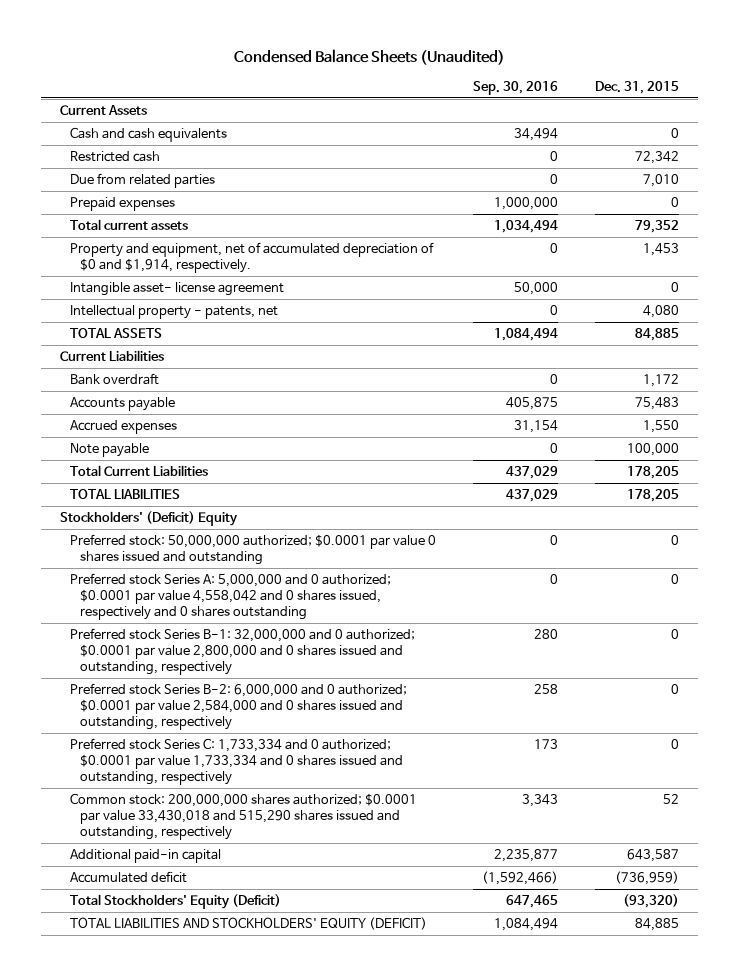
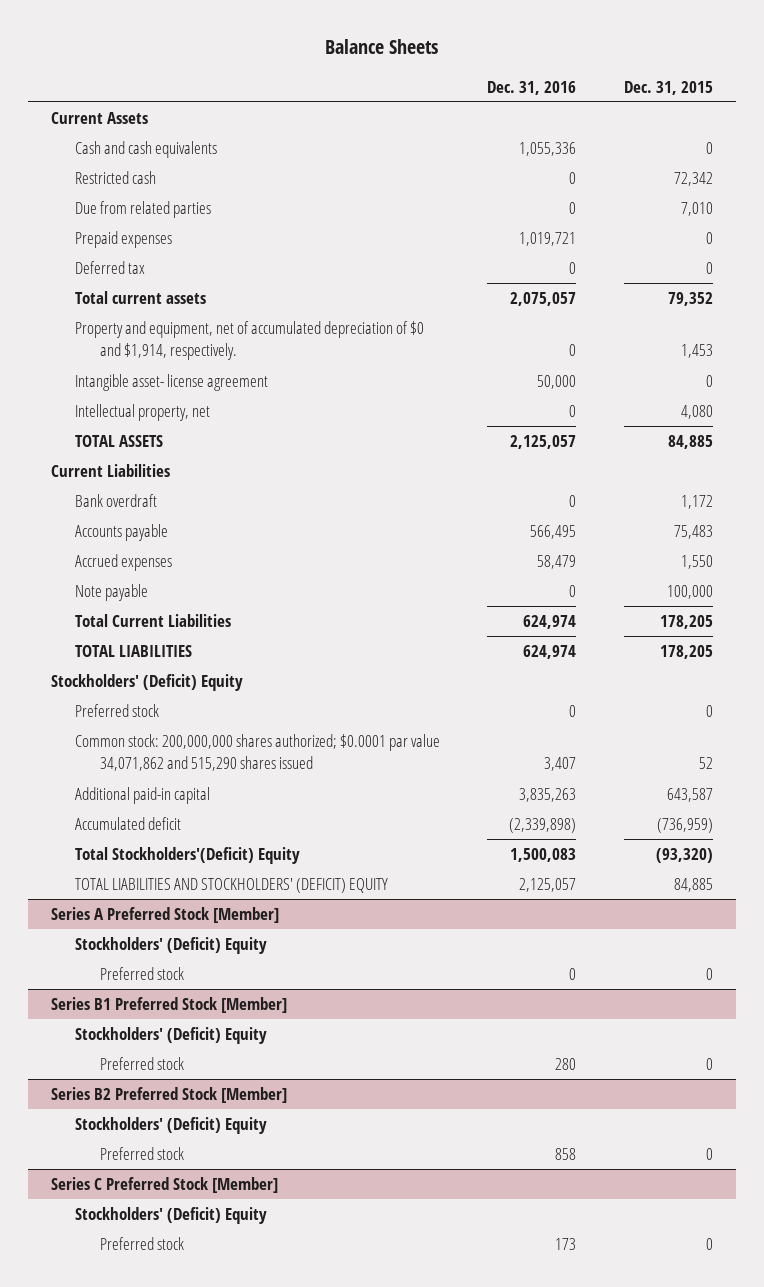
- Condensed Balance Sheets (Unaudited)
+ Balance Sheets
- | Sep. 30, 2016 | Dec. 31, 2015
+ | Dec. 31, 2016 | Dec. 31, 2015
+ Deferred tax | 0 | 0
- Intellectual property - patents, net | 0 | 4,080
+ Intellectual property, net | 0 | 4,080
- Preferred stock: 50,000,000 authorized; $0.0001 par value 0 shares issued and outstanding | 0 | 0
- Preferred stock Series A: 5,000,000 and 0 authorized; $0.0001 par value 4,558,042 and 0 shares issued, respectively and 0 shares outstanding | 0 | 0
- Preferred stock Series B-1: 32,000,000 and 0 authorized; $0.0001 par value 2,800,000 and 0 shares issued and outstanding, respectively | 280 | 0
- Preferred stock Series B-2: 6,000,000 and 0 authorized; $0.0001 par value 2,584,000 and 0 shares issued and outstanding, respectively | 258 | 0
- Preferred stock Series C: 1,733,334 and 0 authorized; $0.0001 par value 1,733,334 and 0 shares issued and outstanding, respectively | 173 | 0
- Common stock: 200,000,000 shares authorized; $0.0001 par value 33,430,018 and 515,290 shares issued and outstanding, respectively | 3,343 | 52
+ Preferred stock | 0 | 0
+ Common stock: 200,000,000 shares authorized; $0.0001 par value 34,071,862 and 515,290 shares issued | 3,407 | 52
- Total Stockholders' Equity (Deficit) | 647,465 | (93,320)
- TOTAL LIABILITIES AND STOCKHOLDERS' EQUITY (DEFICIT) | 1,084,494 | 84,885
+ Total Stockholders'(Deficit) Equity | 1,500,083 | (93,320)
+ TOTAL LIABILITIES AND STOCKHOLDERS' (DEFICIT) EQUITY | 2,125,057 | 84,885
+ Series A Preferred Stock [Member]
+ Stockholders' (Deficit) Equity
+ Preferred stock | 0 | 0
+ Series B1 Preferred Stock [Member]
+ Stockholders' (Deficit) Equity
+ Preferred stock | 280 | 0
+ Series B2 Preferred Stock [Member]
+ Stockholders' (Deficit) Equity
+ Preferred stock | 858 | 0
+ Series C Preferred Stock [Member]
+ Stockholders' (Deficit) Equity
+ Preferred stock | 173 | 0

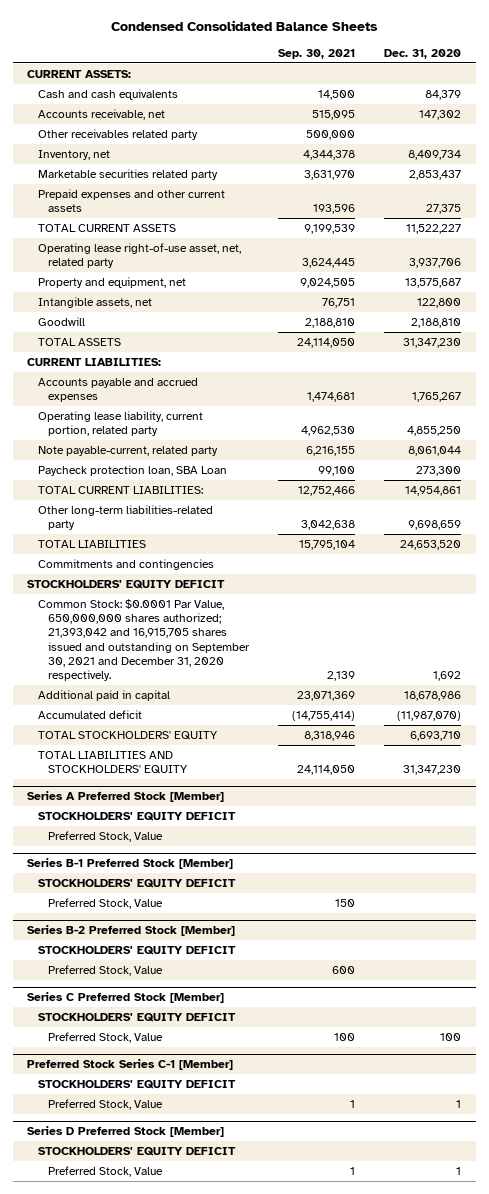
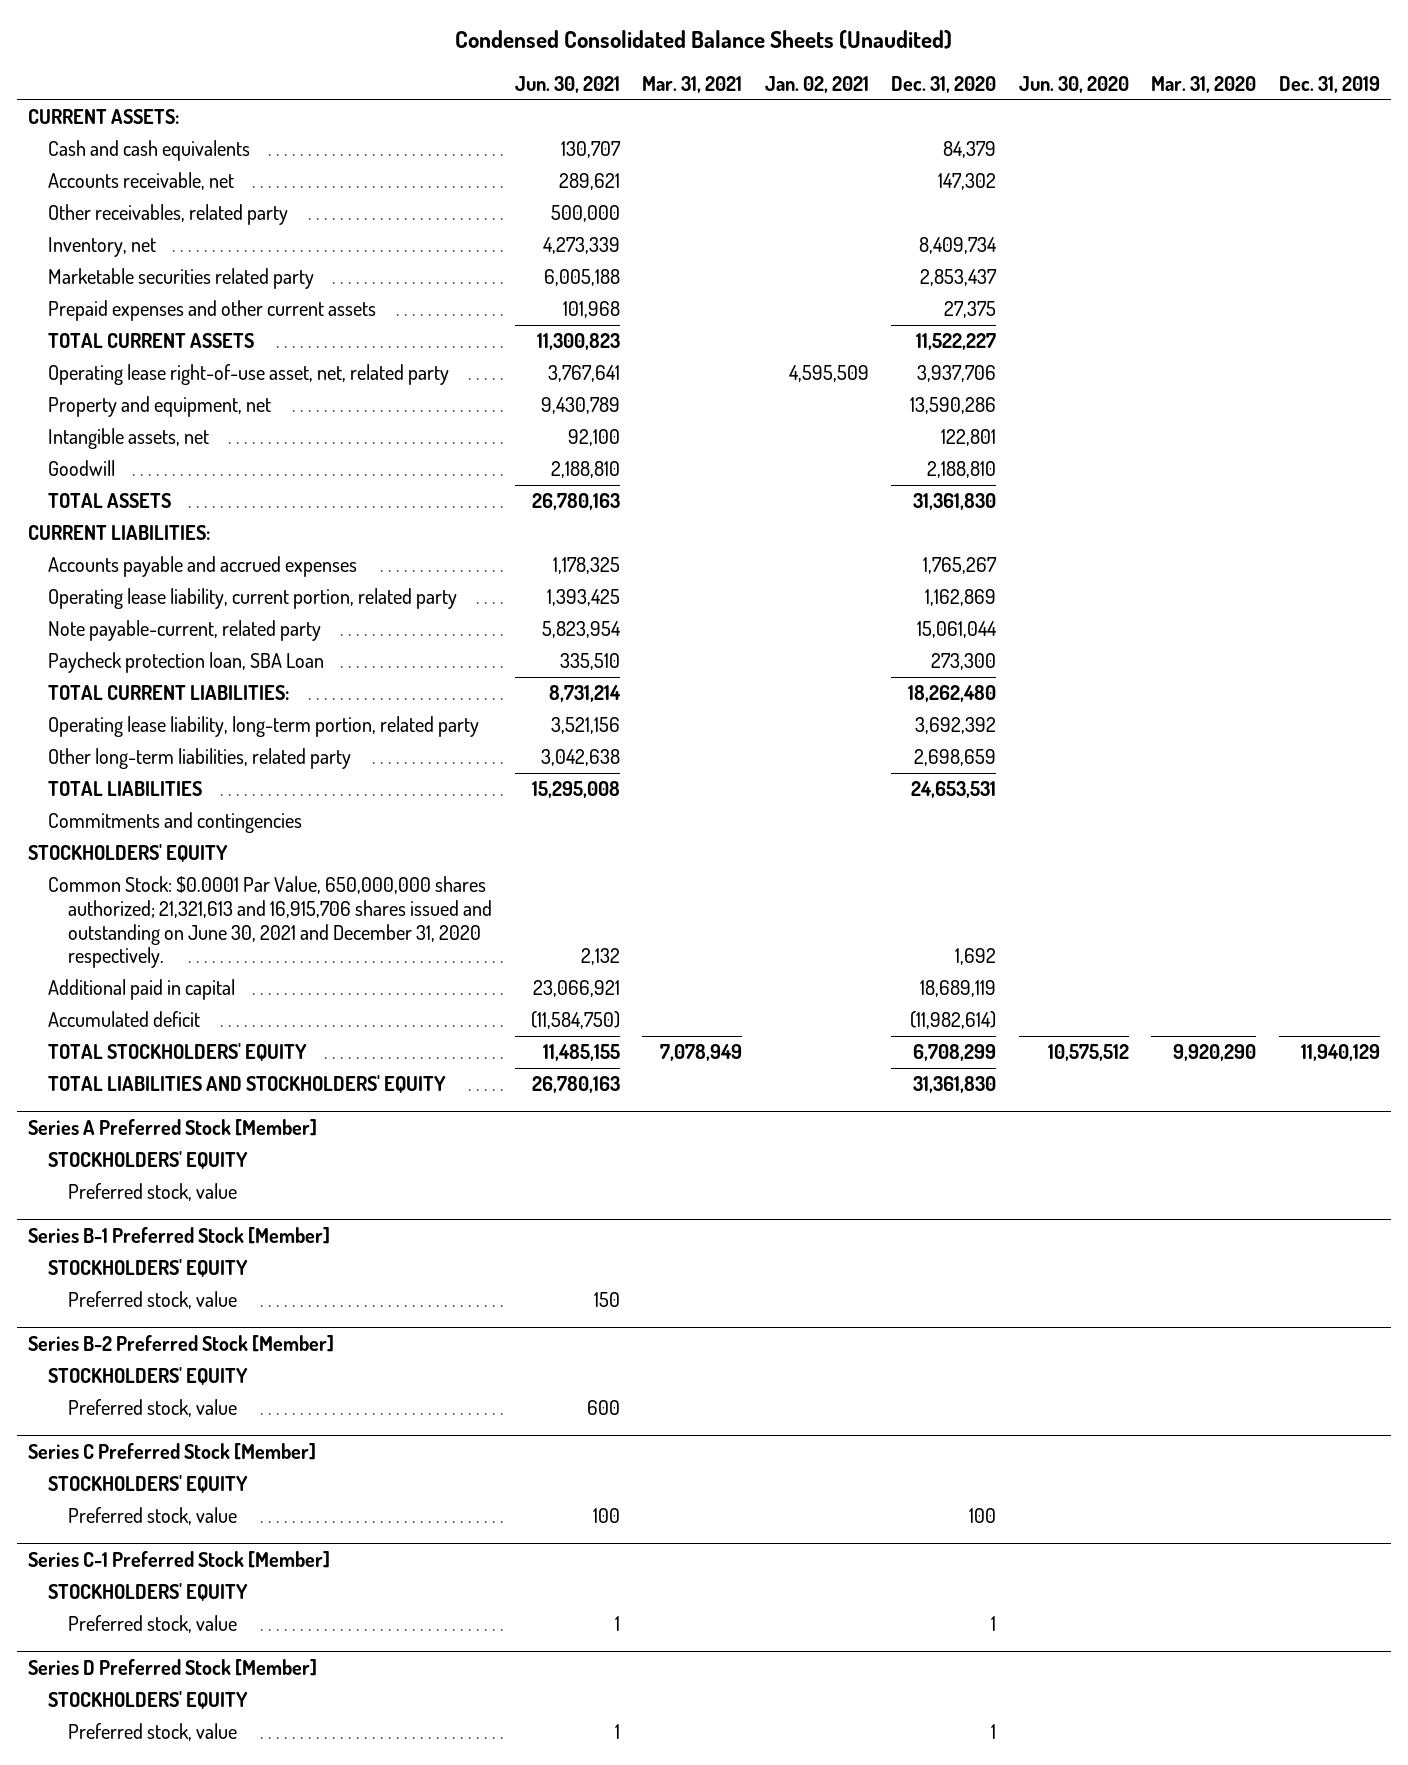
- Condensed Consolidated Balance Sheets
+ Condensed Consolidated Balance Sheets (Unaudited)
- | Sep. 30, 2021 | Dec. 31, 2020
+ | Jun. 30, 2021 | Mar. 31, 2021 | Jan. 02, 2021 | Dec. 31, 2020 | Jun. 30, 2020 | Mar. 31, 2020 | Dec. 31, 2019
- Other receivables related party | 500,000 |
+ Other receivables, related party | 500,000 | | | | | |
- Property and equipment, net | 9,024,505 | 13,575,687
- Intangible assets, net | 76,751 | 122,800
+ Property and equipment, net | 9,430,789 | | | 13,590,286 | | |
+ Intangible assets, net | 92,100 | | | 122,801 | | |
- TOTAL ASSETS | 24,114,050 | 31,347,230
+ TOTAL ASSETS | 26,780,163 | | | 31,361,830 | | |
- Operating lease liability, current portion, related party | 4,962,530 | 4,855,250
- Note payable-current, related party | 6,216,155 | 8,061,044
+ Operating lease liability, current portion, related party | 1,393,425 | | | 1,162,869 | | |
+ Note payable-current, related party | 5,823,954 | | | 15,061,044 | | |
- TOTAL CURRENT LIABILITIES: | 12,752,466 | 14,954,861
- Other long-term liabilities-related party | 3,042,638 | 9,698,659
- TOTAL LIABILITIES | 15,795,104 | 24,653,520
+ TOTAL CURRENT LIABILITIES: | 8,731,214 | | | 18,262,480 | | |
+ Operating lease liability, long-term portion, related party | 3,521,156 | | | 3,692,392 | | |
+ Other long-term liabilities, related party | 3,042,638 | | | 2,698,659 | | |
+ TOTAL LIABILITIES | 15,295,008 | | | 24,653,531 | | |
- STOCKHOLDERS' EQUITY DEFICIT
- Common Stock: $0.0001 Par Value, 650,000,000 shares authorized; 21,393,042 and 16,915,705 shares issued and outstanding on September 30, 2021 and December 31, 2020 respectively. | 2,139 | 1,692
- Additional paid in capital | 23,071,369 | 18,678,986
- Accumulated deficit | (14,755,414) | (11,987,070)
- TOTAL STOCKHOLDERS' EQUITY | 8,318,946 | 6,693,710
- TOTAL LIABILITIES AND STOCKHOLDERS' EQUITY | 24,114,050 | 31,347,230
+ STOCKHOLDERS' EQUITY
+ Common Stock: $0.0001 Par Value, 650,000,000 shares authorized; 21,321,613 and 16,915,706 shares issued and outstanding on June 30, 2021 and December 31, 2020 respectively. | 2,132 | | | 1,692 | | |
+ Additional paid in capital | 23,066,921 | | | 18,689,119 | | |
+ Accumulated deficit | (11,584,750) | | | (11,982,614) | | |
+ TOTAL STOCKHOLDERS' EQUITY | 11,485,155 | 7,078,949 | | 6,708,299 | 10,575,512 | 9,920,290 | 11,940,129
+ TOTAL LIABILITIES AND STOCKHOLDERS' EQUITY | 26,780,163 | | | 31,361,830 | | |
@ Series A Preferred Stock [Member]
- STOCKHOLDERS' EQUITY DEFICIT
- Preferred Stock, Value
+ STOCKHOLDERS' EQUITY
+ Preferred stock, value
@ Series B-1 Preferred Stock [Member]
- STOCKHOLDERS' EQUITY DEFICIT
- Preferred Stock, Value | 150 |
+ STOCKHOLDERS' EQUITY
+ Preferred stock, value | 150 | | | | | |
@ Series B-2 Preferred Stock [Member]
- STOCKHOLDERS' EQUITY DEFICIT
- Preferred Stock, Value | 600 |
+ STOCKHOLDERS' EQUITY
+ Preferred stock, value | 600 | | | | | |
@ Series C Preferred Stock [Member]
- STOCKHOLDERS' EQUITY DEFICIT
- Preferred Stock, Value | 100 | 100
- Preferred Stock Series C-1 [Member]
- STOCKHOLDERS' EQUITY DEFICIT
- Preferred Stock, Value | 1 | 1
@ Series C Preferred Stock [Member]
+ STOCKHOLDERS' EQUITY
+ Preferred stock, value | 100 | | | 100 | | |
+ Series C-1 Preferred Stock [Member]
+ STOCKHOLDERS' EQUITY
+ Preferred stock, value | 1 | | | 1 | | |
@ Series D Preferred Stock [Member]
- STOCKHOLDERS' EQUITY DEFICIT
- Preferred Stock, Value | 1 | 1
+ STOCKHOLDERS' EQUITY
+ Preferred stock, value | 1 | | | 1 | | |

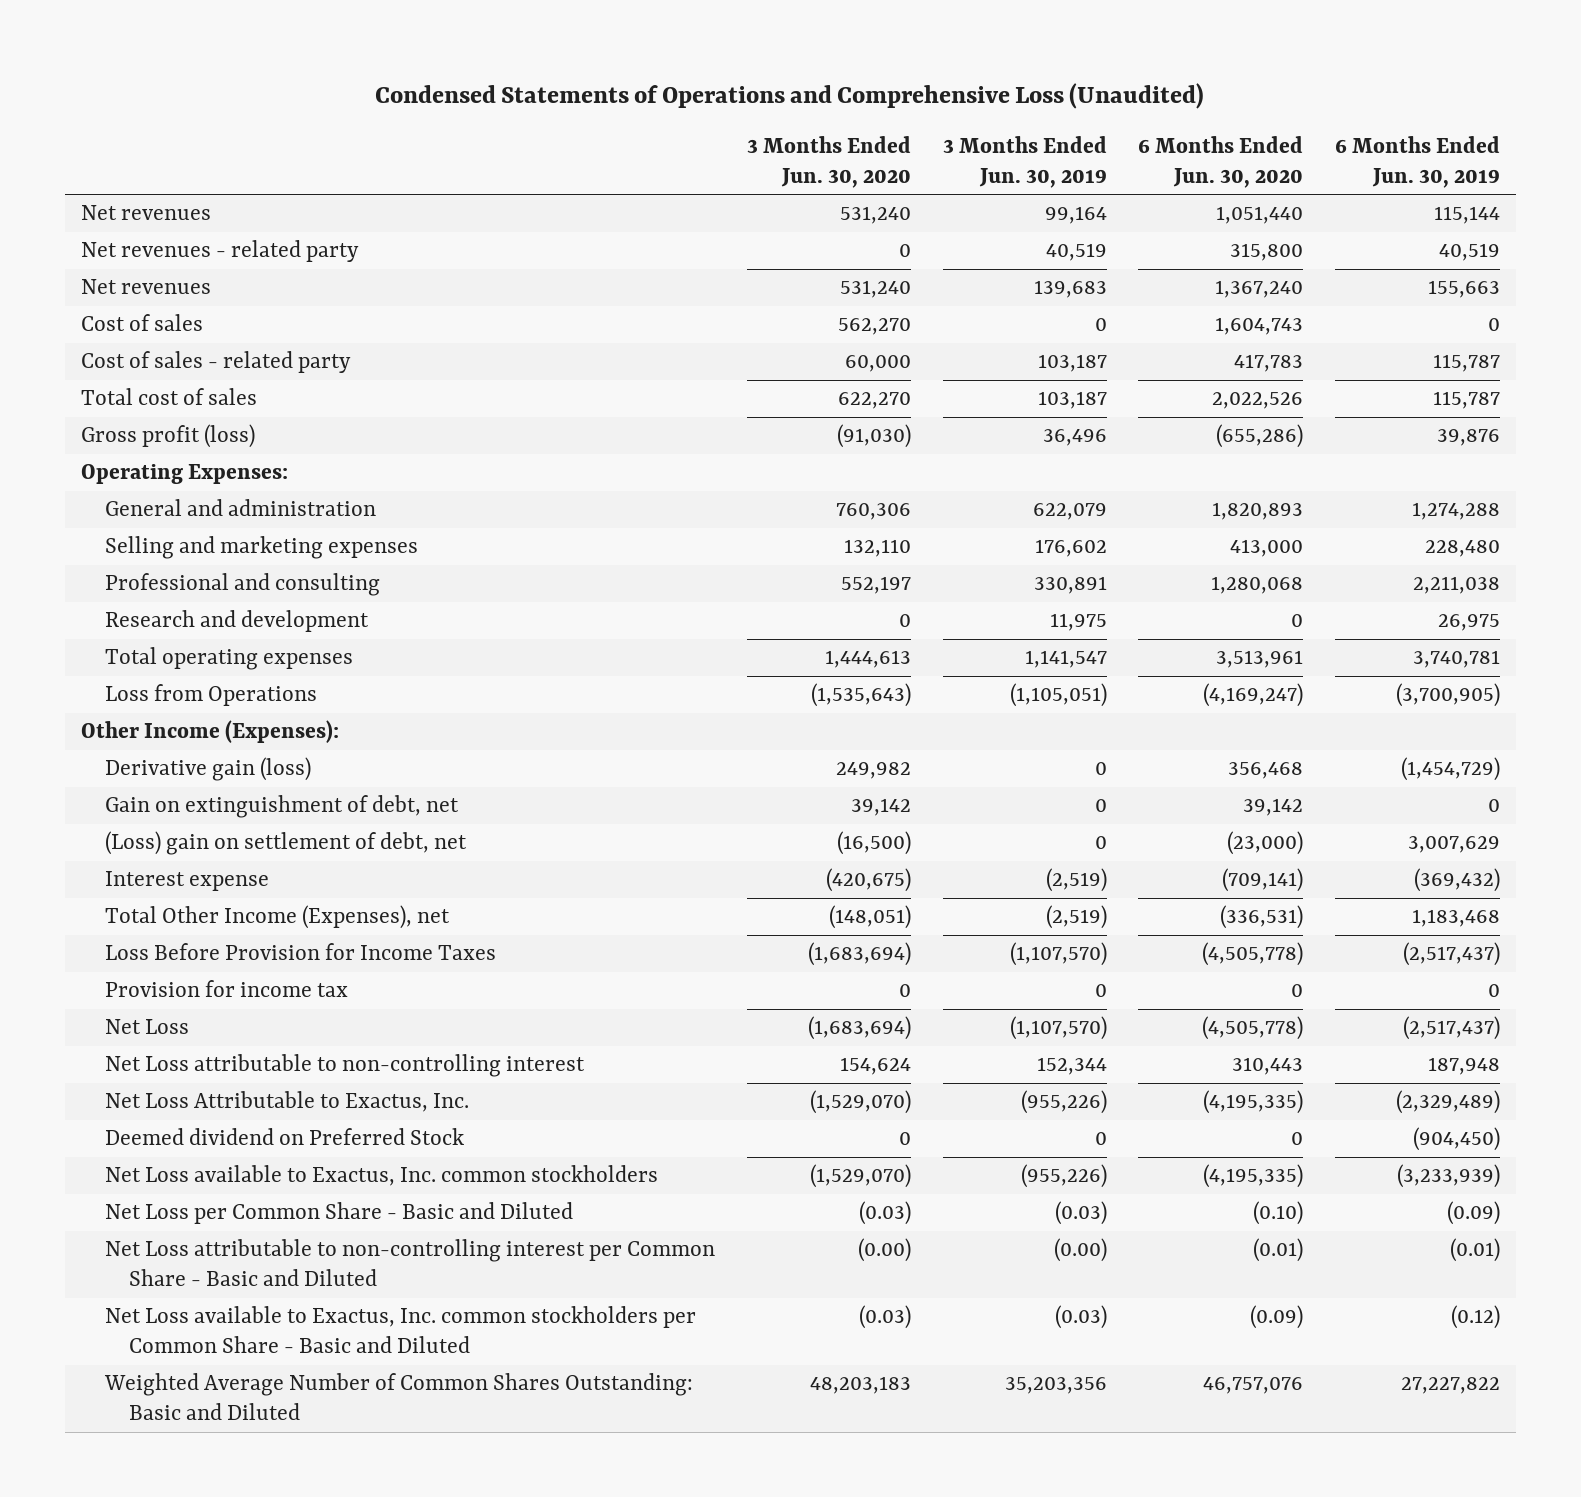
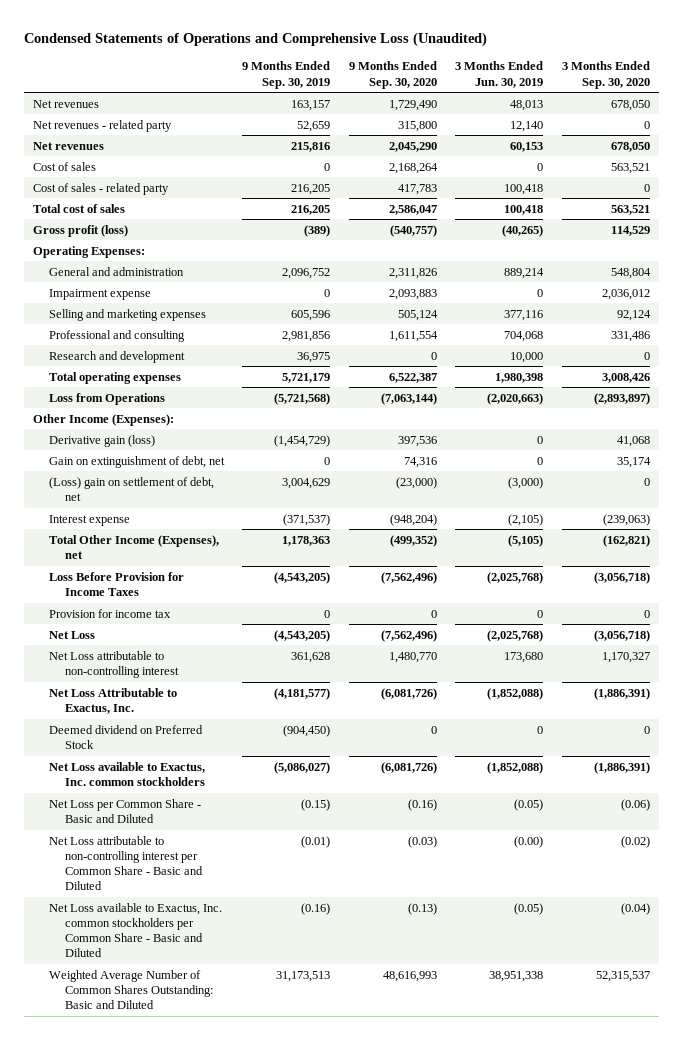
- | 3 Months Ended Jun. 30, 2020 | 3 Months Ended Jun. 30, 2019 | 6 Months Ended Jun. 30, 2020 | 6 Months Ended Jun. 30, 2019
+ | 9 Months Ended Sep. 30, 2019 | 9 Months Ended Sep. 30, 2020 | 3 Months Ended Jun. 30, 2019 | 3 Months Ended Sep. 30, 2020
- Net revenues | 531,240 | 99,164 | 1,051,440 | 115,144
- Net revenues - related party | 0 | 40,519 | 315,800 | 40,519
- Net revenues | 531,240 | 139,683 | 1,367,240 | 155,663
+ Net revenues | 163,157 | 1,729,490 | 48,013 | 678,050
+ Net revenues - related party | 52,659 | 315,800 | 12,140 | 0
+ Net revenues | 215,816 | 2,045,290 | 60,153 | 678,050
- Cost of sales - related party | 60,000 | 103,187 | 417,783 | 115,787
- Total cost of sales | 622,270 | 103,187 | 2,022,526 | 115,787
- Gross profit (loss) | (91,030) | 36,496 | (655,286) | 39,876
+ Cost of sales - related party | 216,205 | 417,783 | 100,418 | 0
+ Total cost of sales | 216,205 | 2,586,047 | 100,418 | 563,521
+ Gross profit (loss) | (389) | (540,757) | (40,265) | 114,529
- General and administration | 760,306 | 622,079 | 1,820,893 | 1,274,288
- Selling and marketing expenses | 132,110 | 176,602 | 413,000 | 228,480
- Professional and consulting | 552,197 | 330,891 | 1,280,068 | 2,211,038
- Research and development | 0 | 11,975 | 0 | 26,975
- Total operating expenses | 1,444,613 | 1,141,547 | 3,513,961 | 3,740,781
- Loss from Operations | (1,535,643) | (1,105,051) | (4,169,247) | (3,700,905)
+ General and administration | 2,096,752 | 2,311,826 | 889,214 | 548,804
+ Impairment expense | 0 | 2,093,883 | 0 | 2,036,012
+ Selling and marketing expenses | 605,596 | 505,124 | 377,116 | 92,124
+ Professional and consulting | 2,981,856 | 1,611,554 | 704,068 | 331,486
+ Research and development | 36,975 | 0 | 10,000 | 0
+ Total operating expenses | 5,721,179 | 6,522,387 | 1,980,398 | 3,008,426
+ Loss from Operations | (5,721,568) | (7,063,144) | (2,020,663) | (2,893,897)
- (Loss) gain on settlement of debt, net | (16,500) | 0 | (23,000) | 3,007,629
- Interest expense | (420,675) | (2,519) | (709,141) | (369,432)
- Total Other Income (Expenses), net | (148,051) | (2,519) | (336,531) | 1,183,468
- Loss Before Provision for Income Taxes | (1,683,694) | (1,107,570) | (4,505,778) | (2,517,437)
+ (Loss) gain on settlement of debt, net | 3,004,629 | (23,000) | (3,000) | 0
+ Interest expense | (371,537) | (948,204) | (2,105) | (239,063)
+ Total Other Income (Expenses), net | 1,178,363 | (499,352) | (5,105) | (162,821)
+ Loss Before Provision for Income Taxes | (4,543,205) | (7,562,496) | (2,025,768) | (3,056,718)
- Net Loss | (1,683,694) | (1,107,570) | (4,505,778) | (2,517,437)
- Net Loss attributable to non-controlling interest | 154,624 | 152,344 | 310,443 | 187,948
- Net Loss Attributable to Exactus, Inc. | (1,529,070) | (955,226) | (4,195,335) | (2,329,489)
+ Net Loss | (4,543,205) | (7,562,496) | (2,025,768) | (3,056,718)
+ Net Loss attributable to non-controlling interest | 361,628 | 1,480,770 | 173,680 | 1,170,327
+ Net Loss Attributable to Exactus, Inc. | (4,181,577) | (6,081,726) | (1,852,088) | (1,886,391)
- Net Loss available to Exactus, Inc. common stockholders | (1,529,070) | (955,226) | (4,195,335) | (3,233,939)
- Net Loss per Common Share - Basic and Diluted | (0.03) | (0.03) | (0.10) | (0.09)
+ Net Loss available to Exactus, Inc. common stockholders | (5,086,027) | (6,081,726) | (1,852,088) | (1,886,391)
+ Net Loss per Common Share - Basic and Diluted | (0.15) | (0.16) | (0.05) | (0.06)
- Net Loss available to Exactus, Inc. common stockholders per Common Share - Basic and Diluted | (0.03) | (0.03) | (0.09) | (0.12)
- Weighted Average Number of Common Shares Outstanding: Basic and Diluted | 48,203,183 | 35,203,356 | 46,757,076 | 27,227,822
+ Net Loss available to Exactus, Inc. common stockholders per Common Share - Basic and Diluted | (0.16) | (0.13) | (0.05) | (0.04)
+ Weighted Average Number of Common Shares Outstanding: Basic and Diluted | 31,173,513 | 48,616,993 | 38,951,338 | 52,315,537

